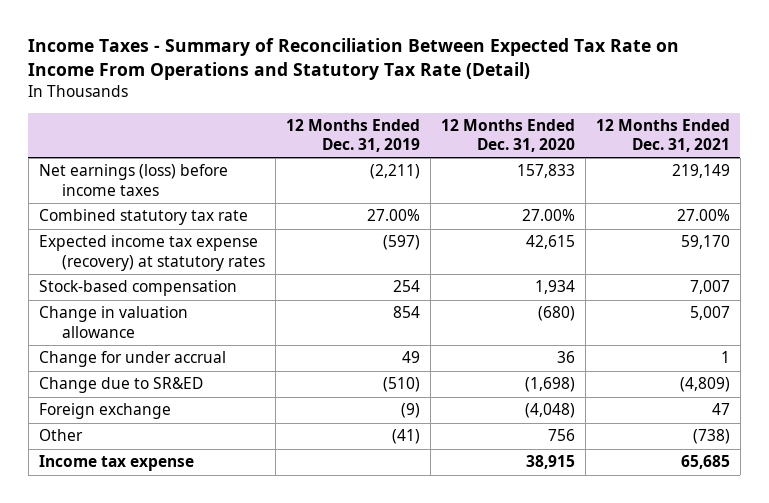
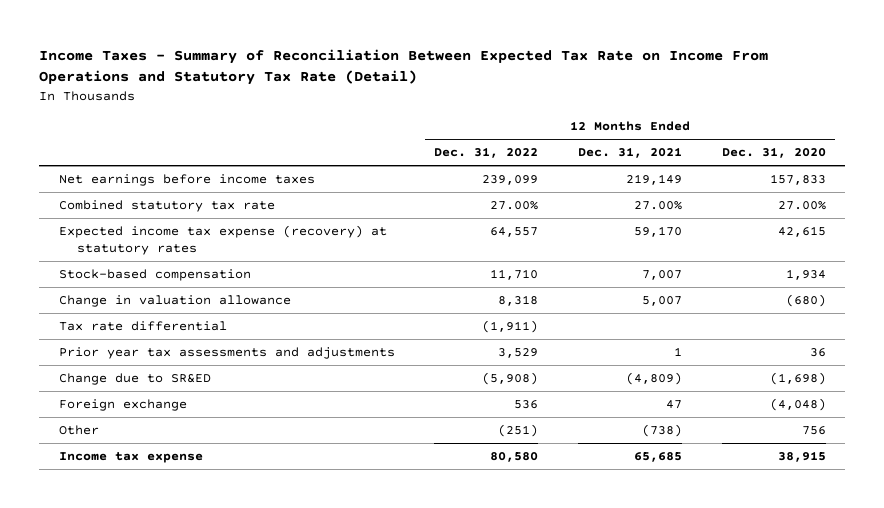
- | 12 Months Ended Dec. 31, 2019 | 12 Months Ended Dec. 31, 2020 | 12 Months Ended Dec. 31, 2021
+ | 12 Months Ended Dec. 31, 2022 | 12 Months Ended Dec. 31, 2021 | 12 Months Ended Dec. 31, 2020
- Net earnings (loss) before income taxes | (2,211) | 157,833 | 219,149
+ Net earnings before income taxes | 239,099 | 219,149 | 157,833
- Change for under accrual | 49 | 36 | 1
+ Tax rate differential | (1,911) | |
+ Prior year tax assessments and adjustments | 3,529 | 1 | 36

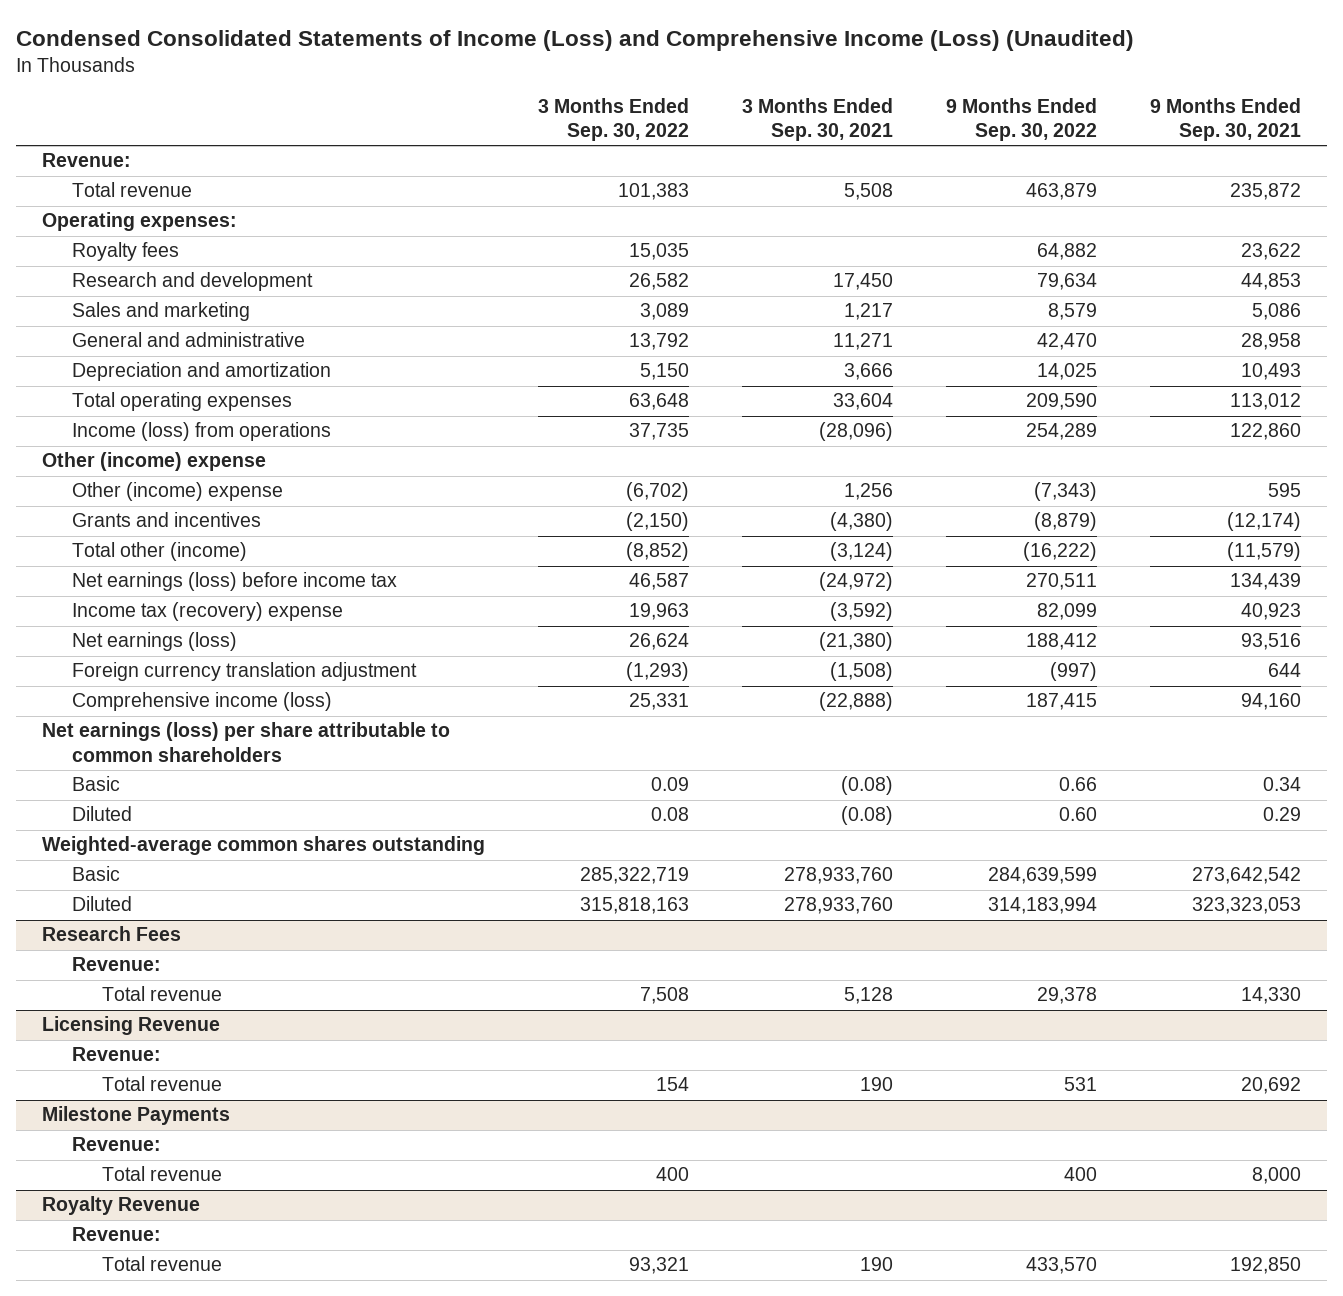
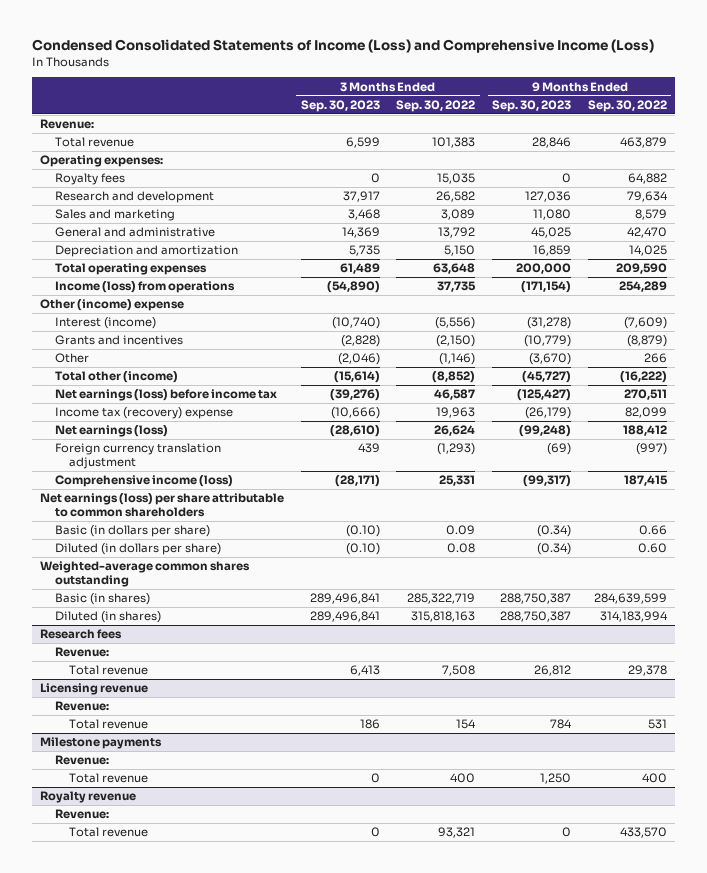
- Condensed Consolidated Statements of Income (Loss) and Comprehensive Income (Loss) (Unaudited)
+ Condensed Consolidated Statements of Income (Loss) and Comprehensive Income (Loss)
- | 3 Months Ended Sep. 30, 2022 | 3 Months Ended Sep. 30, 2021 | 9 Months Ended Sep. 30, 2022 | 9 Months Ended Sep. 30, 2021
+ | 3 Months Ended Sep. 30, 2023 | 3 Months Ended Sep. 30, 2022 | 9 Months Ended Sep. 30, 2023 | 9 Months Ended Sep. 30, 2022
- Other (income) expense | (6,702) | 1,256 | (7,343) | 595
+ Interest (income) | (10,740) | (5,556) | (31,278) | (7,609)
+ Other | (2,046) | (1,146) | (3,670) | 266
- Basic | 0.09 | (0.08) | 0.66 | 0.34
- Diluted | 0.08 | (0.08) | 0.60 | 0.29
+ Basic (in dollars per share) | (0.10) | 0.09 | (0.34) | 0.66
+ Diluted (in dollars per share) | (0.10) | 0.08 | (0.34) | 0.60
- Basic | 285,322,719 | 278,933,760 | 284,639,599 | 273,642,542
- Diluted | 315,818,163 | 278,933,760 | 314,183,994 | 323,323,053
- Research Fees
+ Basic (in shares) | 289,496,841 | 285,322,719 | 288,750,387 | 284,639,599
+ Diluted (in shares) | 289,496,841 | 315,818,163 | 288,750,387 | 314,183,994
+ Research fees
- Licensing Revenue
+ Licensing revenue
- Milestone Payments
+ Milestone payments
- Royalty Revenue
+ Royalty revenue

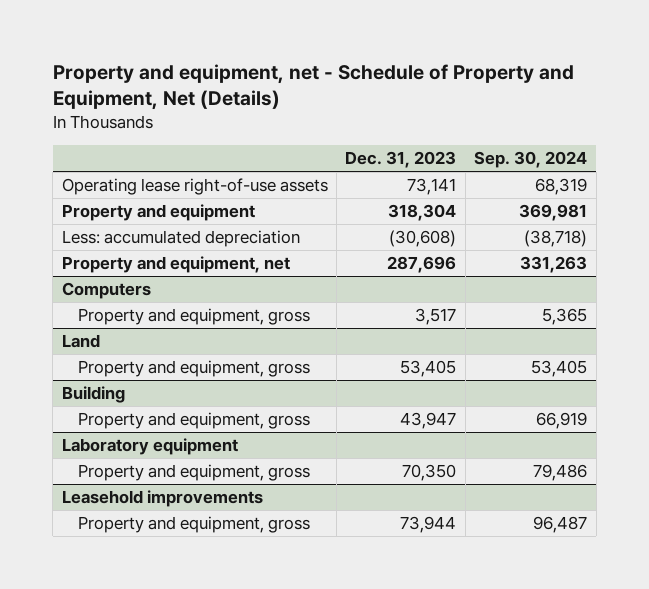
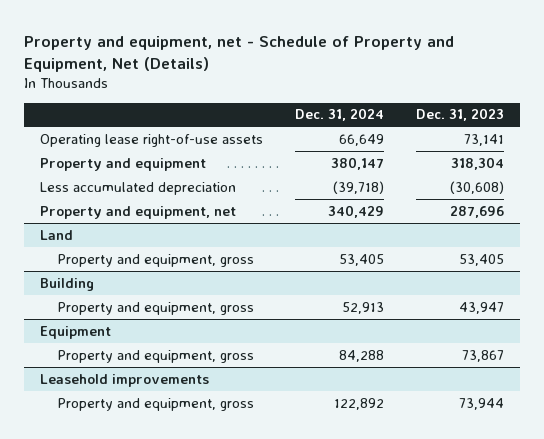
- | Dec. 31, 2023 | Sep. 30, 2024
+ | Dec. 31, 2024 | Dec. 31, 2023
- Less: accumulated depreciation | (30,608) | (38,718)
+ Less accumulated depreciation | (39,718) | (30,608)
- Computers
- Property and equipment, gross | 3,517 | 5,365
- Laboratory equipment
- Property and equipment, gross | 70,350 | 79,486
+ Equipment
+ Property and equipment, gross | 84,288 | 73,867

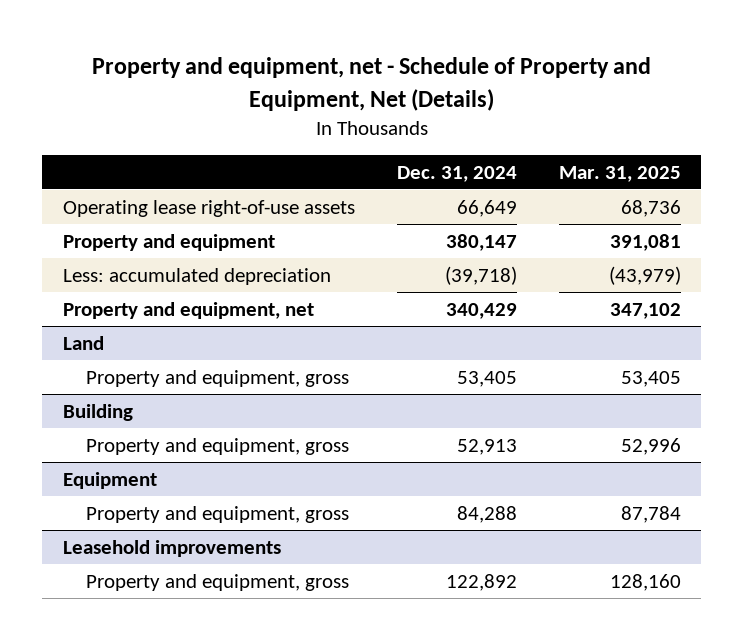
- | Dec. 31, 2024 | Dec. 31, 2023
+ | Dec. 31, 2024 | Mar. 31, 2025
- Less accumulated depreciation | (39,718) | (30,608)
+ Less: accumulated depreciation | (39,718) | (43,979)

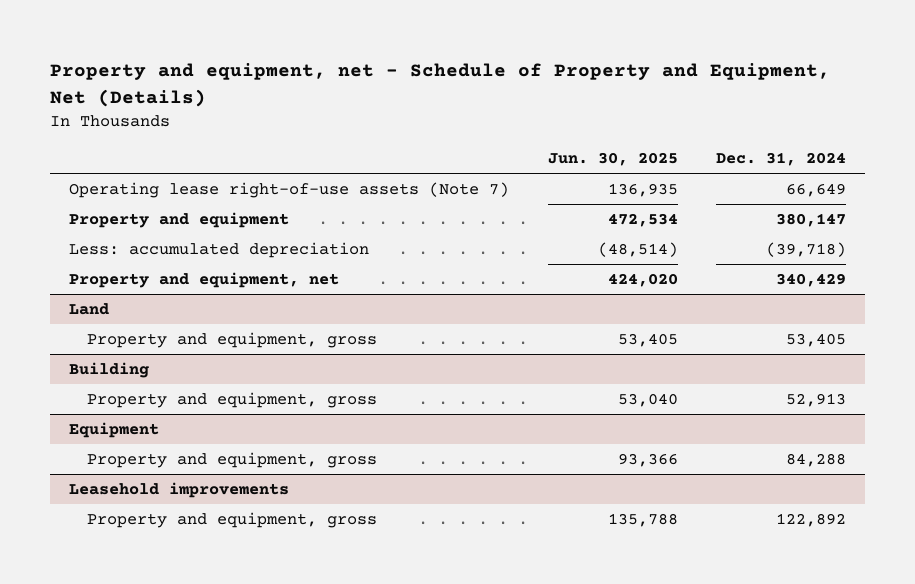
- | Dec. 31, 2024 | Mar. 31, 2025
+ | Jun. 30, 2025 | Dec. 31, 2024
- Operating lease right-of-use assets | 66,649 | 68,736
+ Operating lease right-of-use assets (Note 7) | 136,935 | 66,649

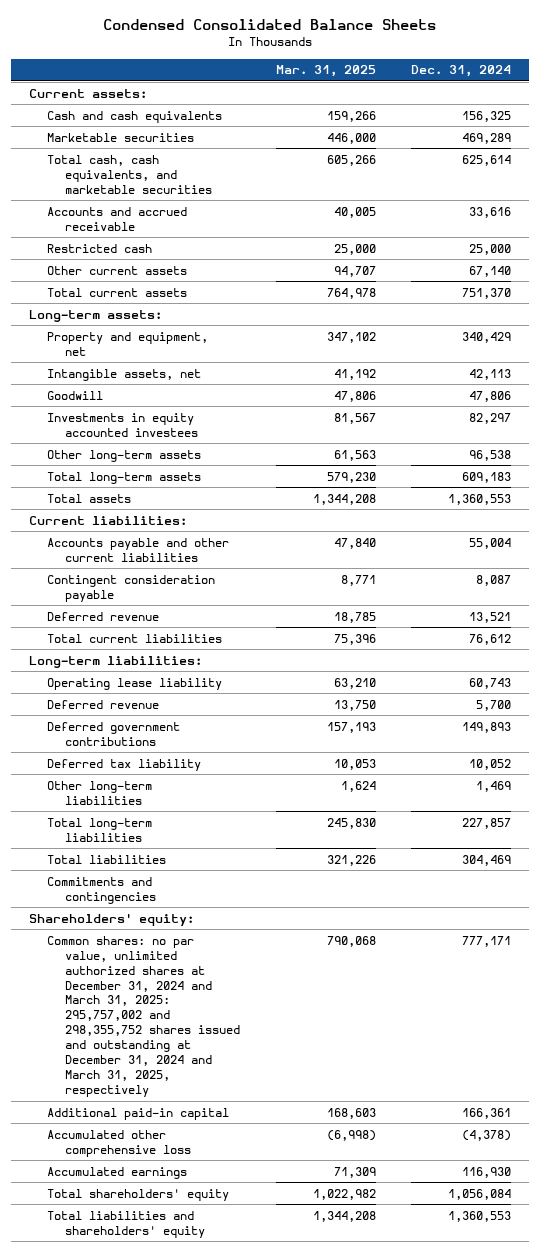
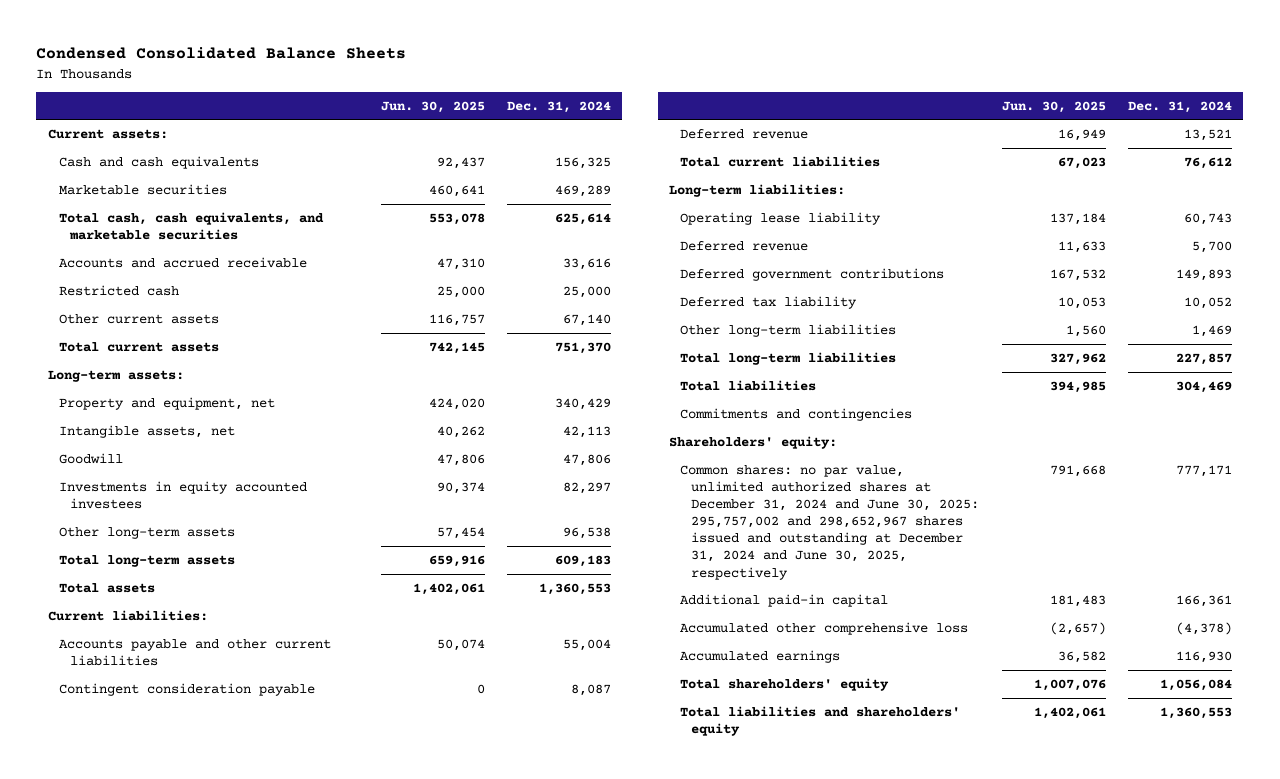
- | Mar. 31, 2025 | Dec. 31, 2024
+ | Jun. 30, 2025 | Dec. 31, 2024
- Common shares: no par value, unlimited authorized shares at December 31, 2024 and March 31, 2025: 295,757,002 and 298,355,752 shares issued and outstanding at December 31, 2024 and March 31, 2025, respectively | 790,068 | 777,171
+ Common shares: no par value, unlimited authorized shares at December 31, 2024 and June 30, 2025: 295,757,002 and 298,652,967 shares issued and outstanding at December 31, 2024 and June 30, 2025, respectively | 791,668 | 777,171

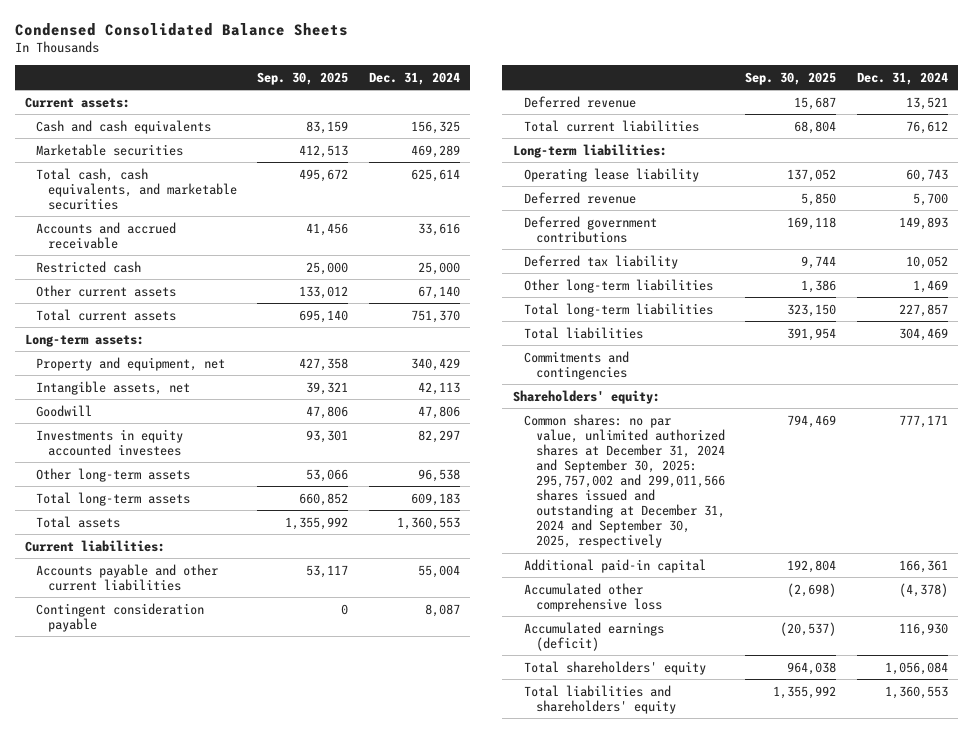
- | Jun. 30, 2025 | Dec. 31, 2024
+ | Sep. 30, 2025 | Dec. 31, 2024
- Common shares: no par value, unlimited authorized shares at December 31, 2024 and June 30, 2025: 295,757,002 and 298,652,967 shares issued and outstanding at December 31, 2024 and June 30, 2025, respectively | 791,668 | 777,171
+ Common shares: no par value, unlimited authorized shares at December 31, 2024 and September 30, 2025: 295,757,002 and 299,011,566 shares issued and outstanding at December 31, 2024 and September 30, 2025, respectively | 794,469 | 777,171
- Accumulated earnings | 36,582 | 116,930
+ Accumulated earnings (deficit) | (20,537) | 116,930

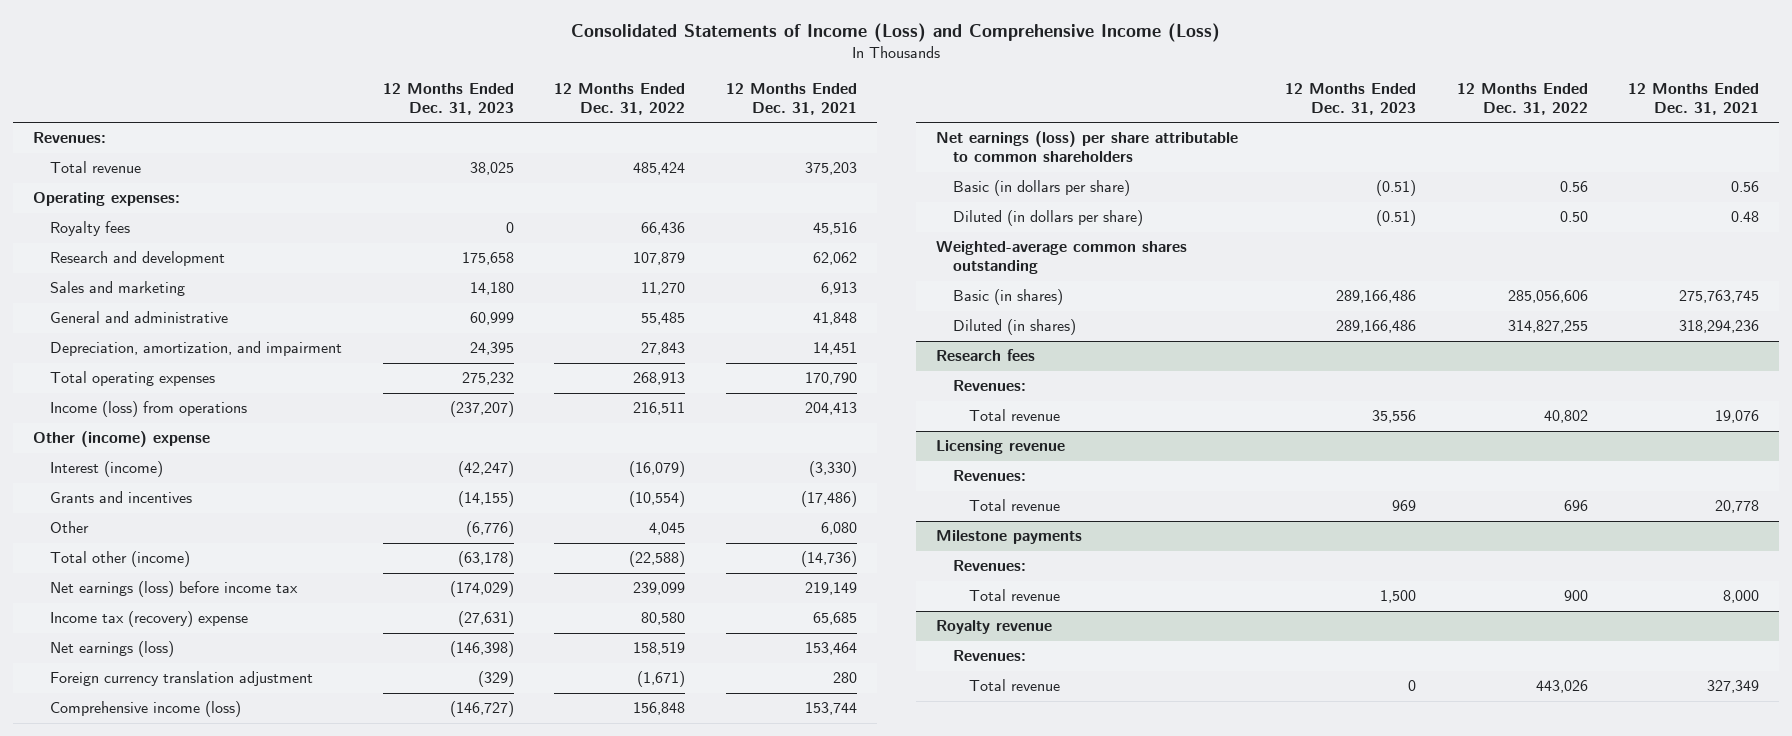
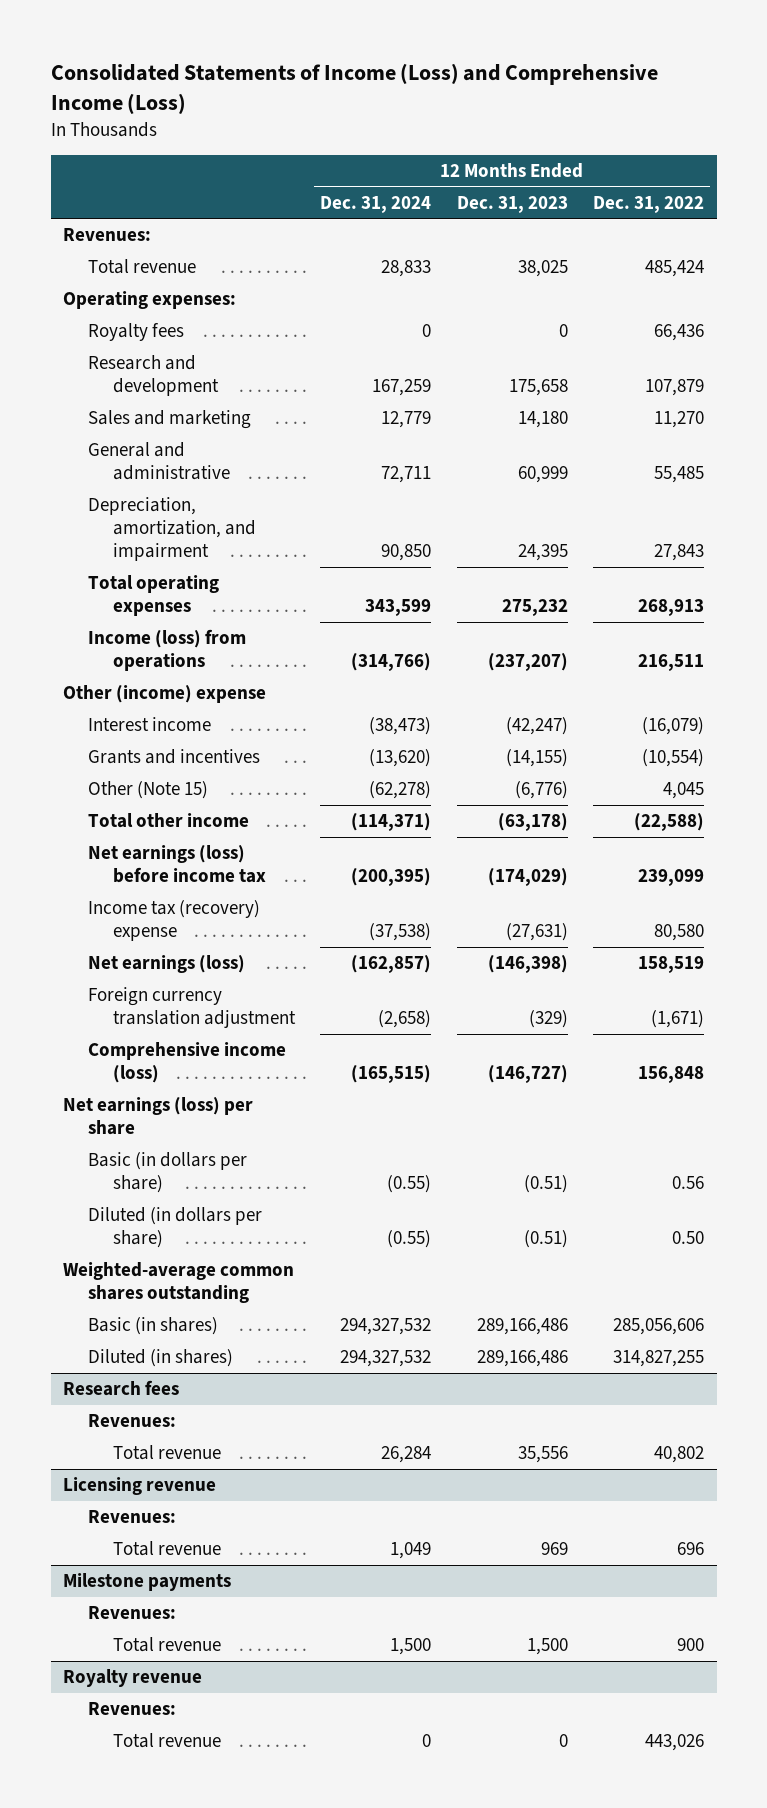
- | 12 Months Ended Dec. 31, 2023 | 12 Months Ended Dec. 31, 2022 | 12 Months Ended Dec. 31, 2021
+ | 12 Months Ended Dec. 31, 2024 | 12 Months Ended Dec. 31, 2023 | 12 Months Ended Dec. 31, 2022
- Interest (income) | (42,247) | (16,079) | (3,330)
+ Interest income | (38,473) | (42,247) | (16,079)
- Other | (6,776) | 4,045 | 6,080
- Total other (income) | (63,178) | (22,588) | (14,736)
+ Other (Note 15) | (62,278) | (6,776) | 4,045
+ Total other income | (114,371) | (63,178) | (22,588)
- Net earnings (loss) per share attributable to common shareholders
+ Net earnings (loss) per share

